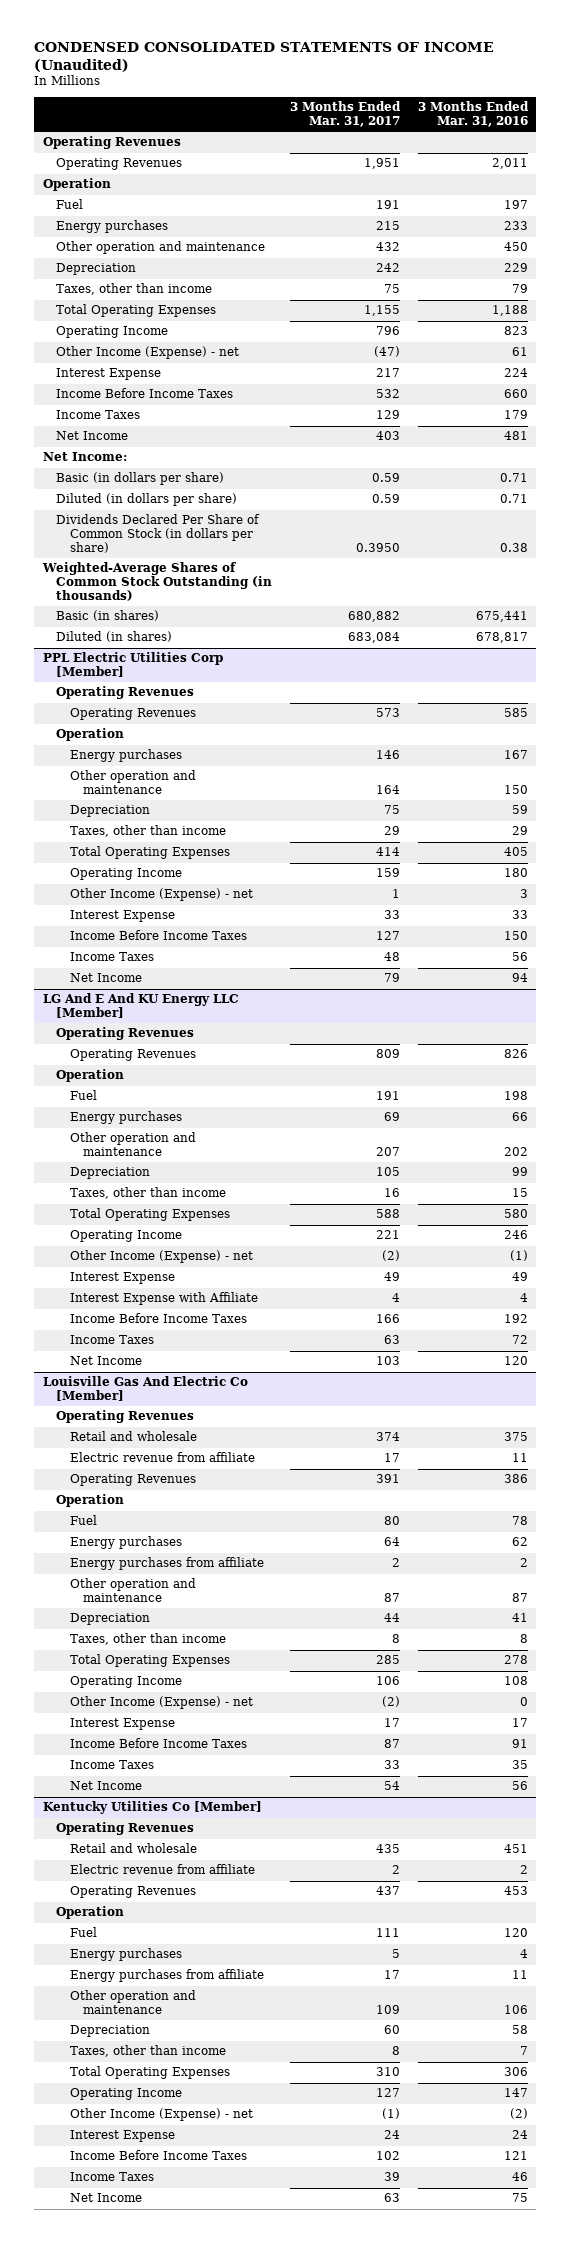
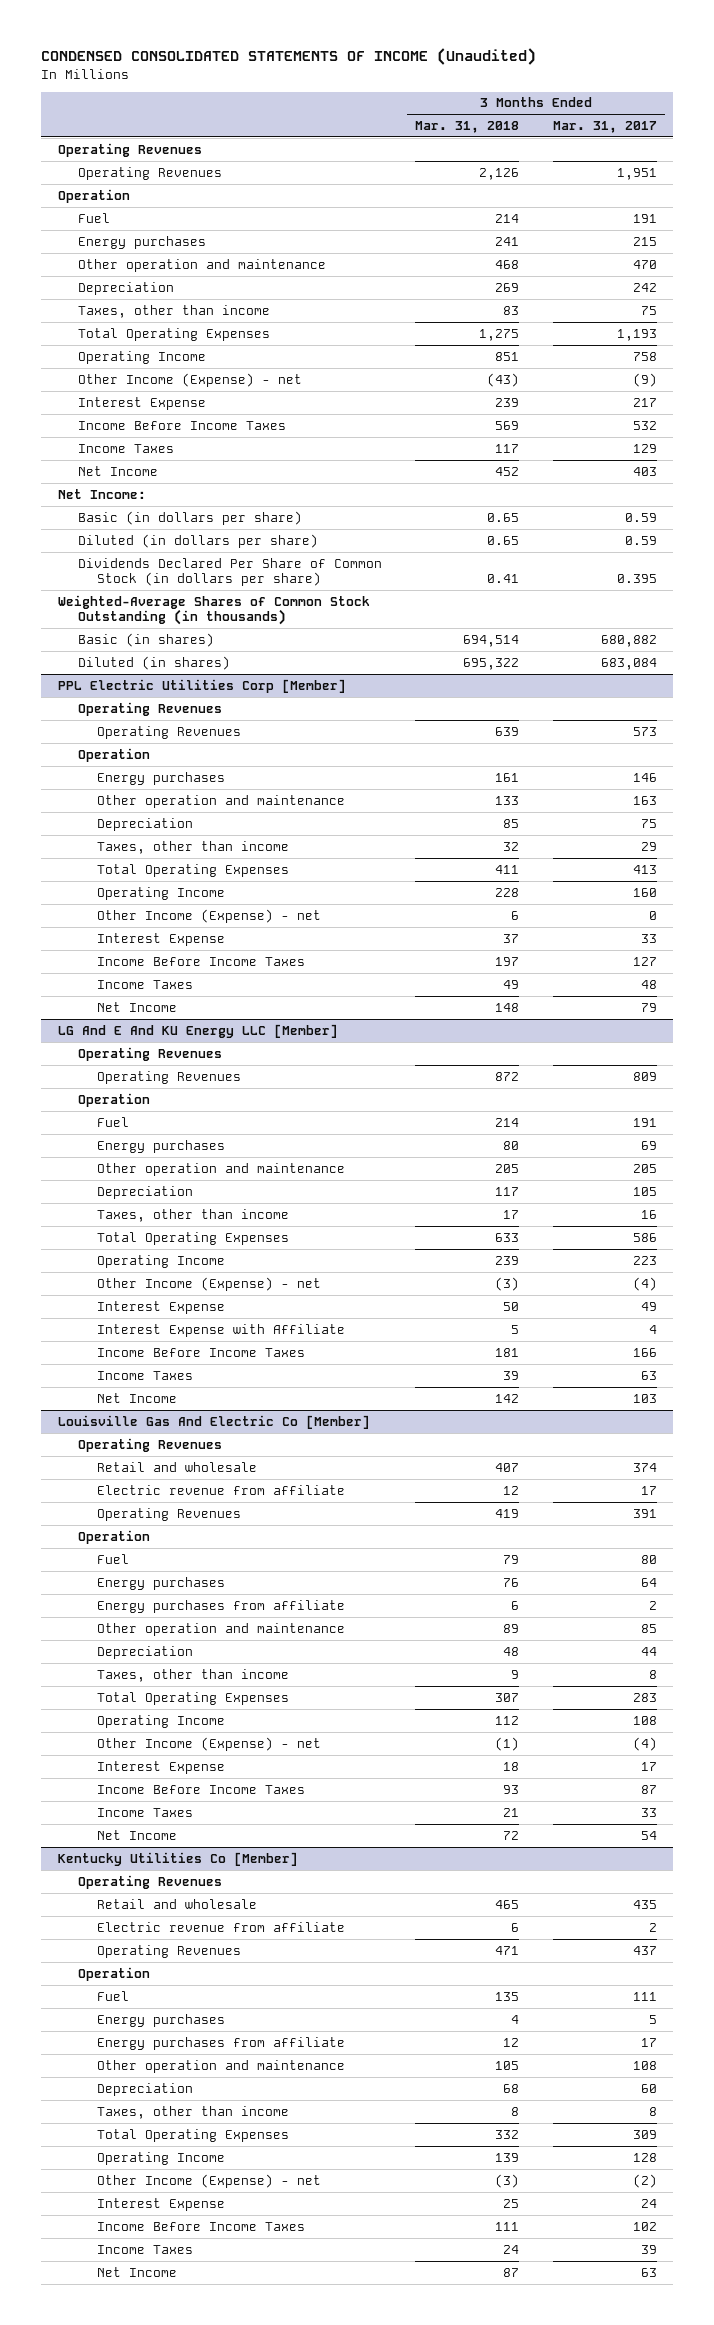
- | 3 Months Ended Mar. 31, 2017 | 3 Months Ended Mar. 31, 2016
+ | 3 Months Ended Mar. 31, 2018 | 3 Months Ended Mar. 31, 2017
- Other operation and maintenance | 432 | 450
+ Other operation and maintenance | 468 | 470
- Total Operating Expenses | 1,155 | 1,188
- Operating Income | 796 | 823
- Other Income (Expense) - net | (47) | 61
+ Total Operating Expenses | 1,275 | 1,193
+ Operating Income | 851 | 758
+ Other Income (Expense) - net | (43) | (9)
- Dividends Declared Per Share of Common Stock (in dollars per share) | 0.3950 | 0.38
+ Dividends Declared Per Share of Common Stock (in dollars per share) | 0.41 | 0.395
@ PPL Electric Utilities Corp [Member]
- Other operation and maintenance | 164 | 150
+ Other operation and maintenance | 133 | 163
- Total Operating Expenses | 414 | 405
- Operating Income | 159 | 180
- Other Income (Expense) - net | 1 | 3
+ Total Operating Expenses | 411 | 413
+ Operating Income | 228 | 160
+ Other Income (Expense) - net | 6 | 0
@ LG And E And KU Energy LLC [Member]
- Other operation and maintenance | 207 | 202
+ Other operation and maintenance | 205 | 205
- Total Operating Expenses | 588 | 580
- Operating Income | 221 | 246
- Other Income (Expense) - net | (2) | (1)
+ Total Operating Expenses | 633 | 586
+ Operating Income | 239 | 223
+ Other Income (Expense) - net | (3) | (4)
@ Louisville Gas And Electric Co [Member]
- Other operation and maintenance | 87 | 87
+ Other operation and maintenance | 89 | 85
- Total Operating Expenses | 285 | 278
- Operating Income | 106 | 108
- Other Income (Expense) - net | (2) | 0
+ Total Operating Expenses | 307 | 283
+ Operating Income | 112 | 108
+ Other Income (Expense) - net | (1) | (4)
@ Kentucky Utilities Co [Member]
- Other operation and maintenance | 109 | 106
+ Other operation and maintenance | 105 | 108
- Total Operating Expenses | 310 | 306
- Operating Income | 127 | 147
- Other Income (Expense) - net | (1) | (2)
+ Total Operating Expenses | 332 | 309
+ Operating Income | 139 | 128
+ Other Income (Expense) - net | (3) | (2)

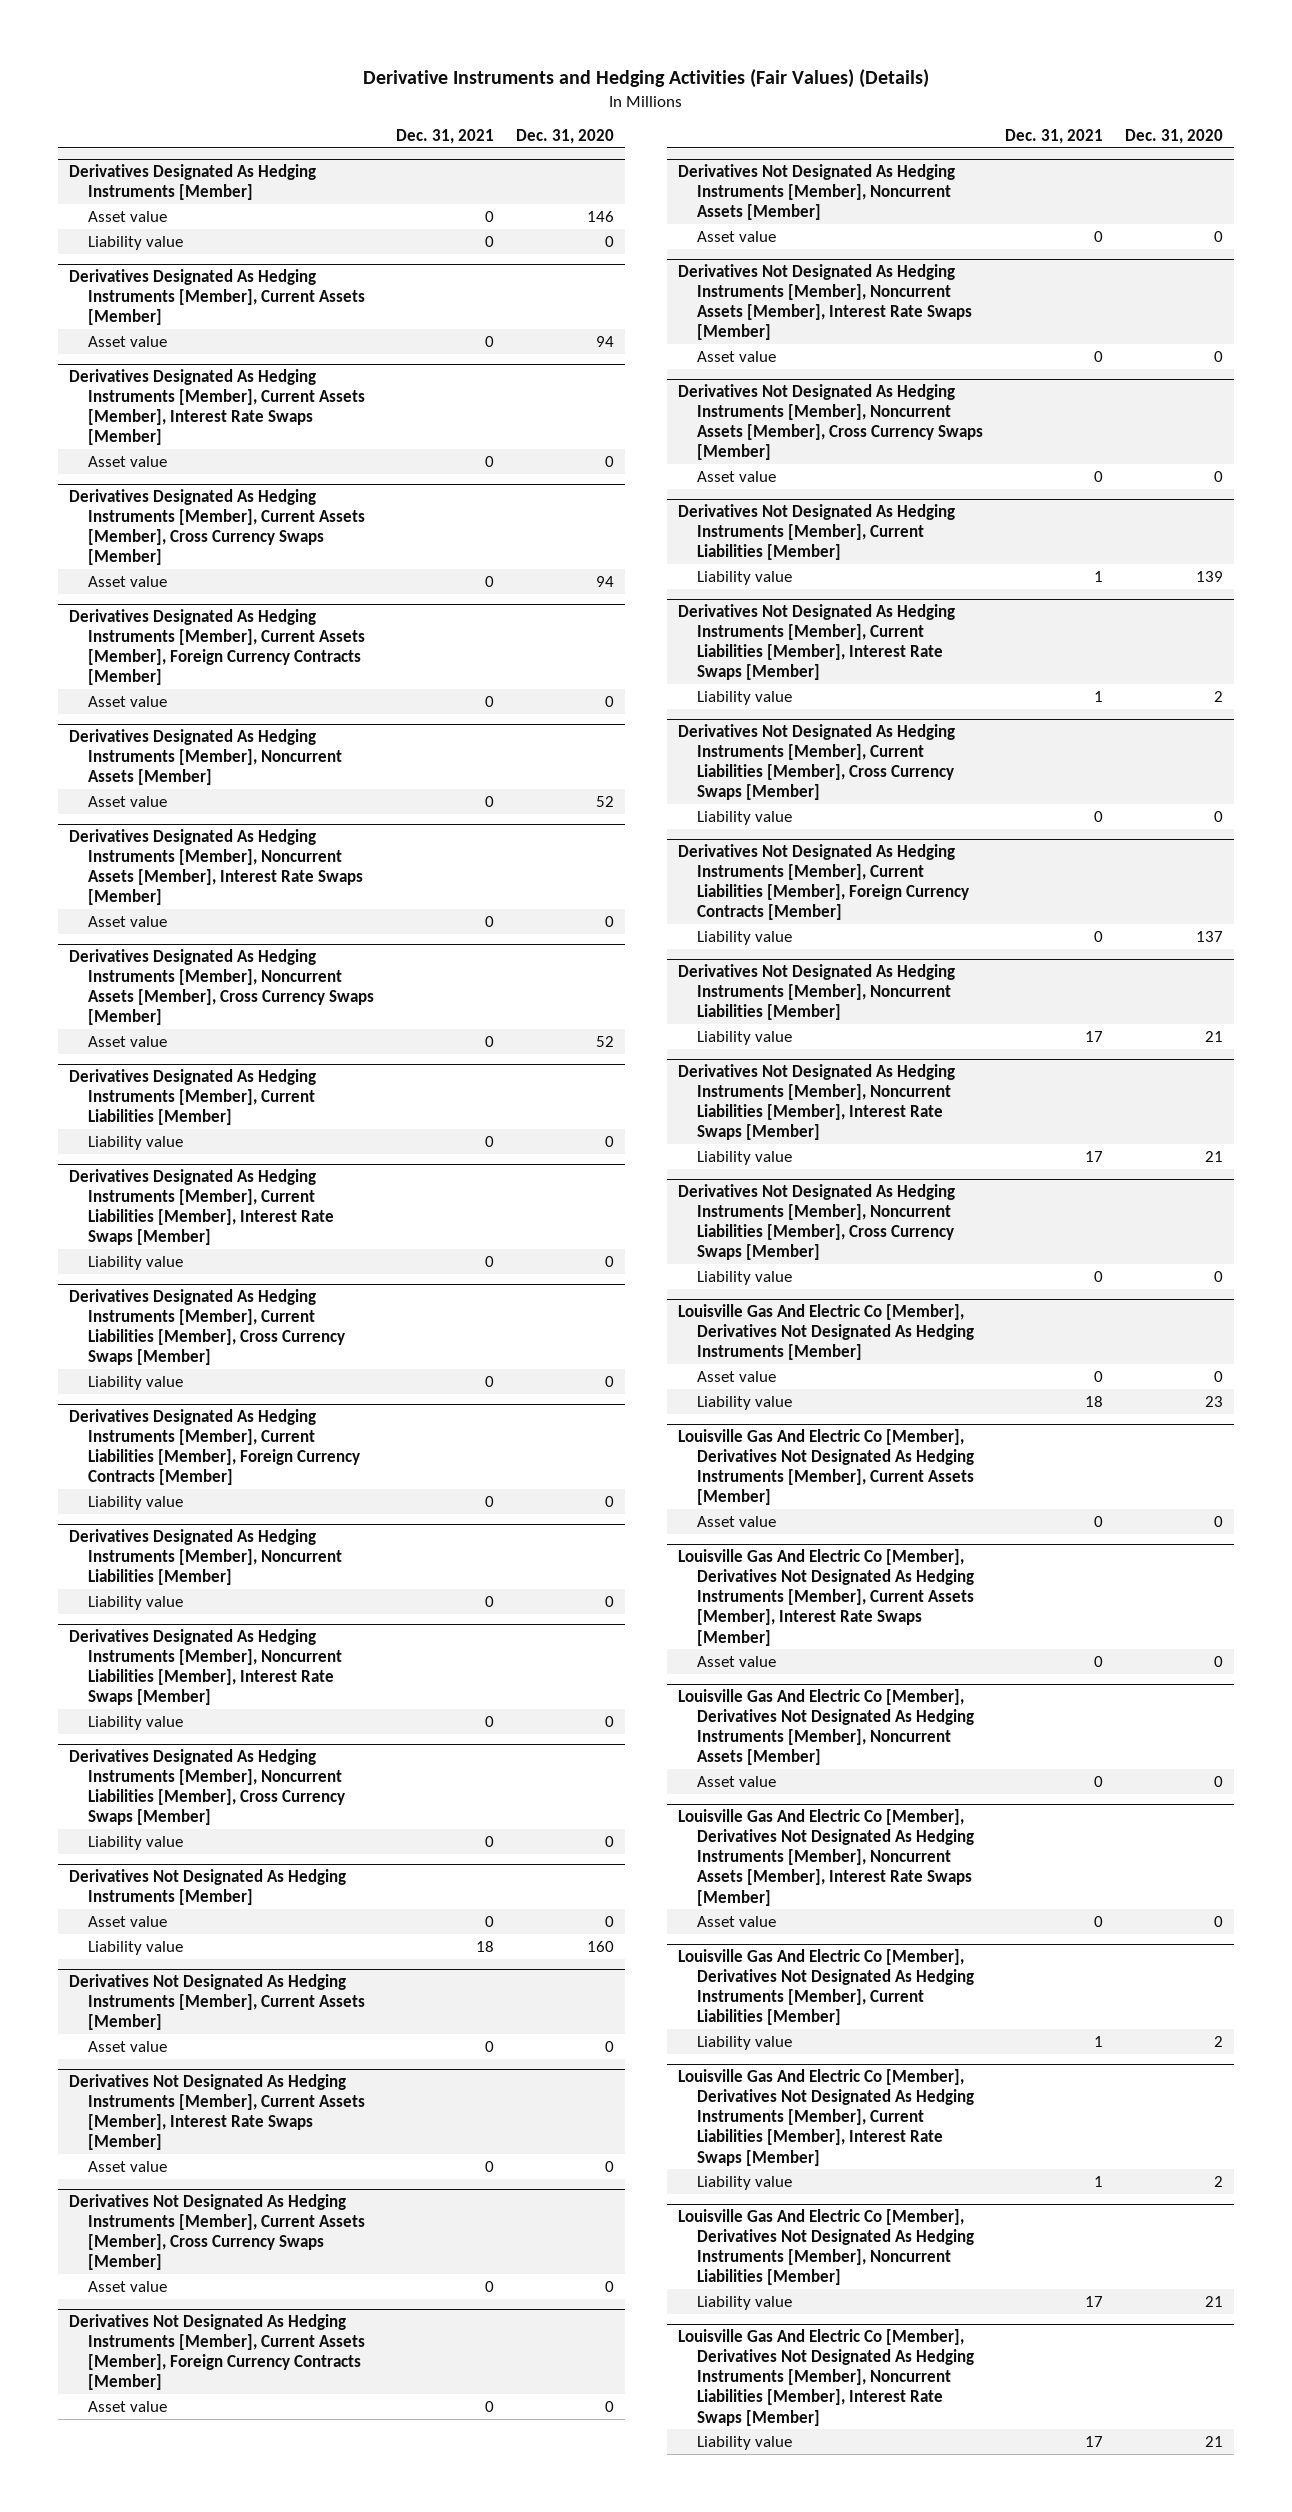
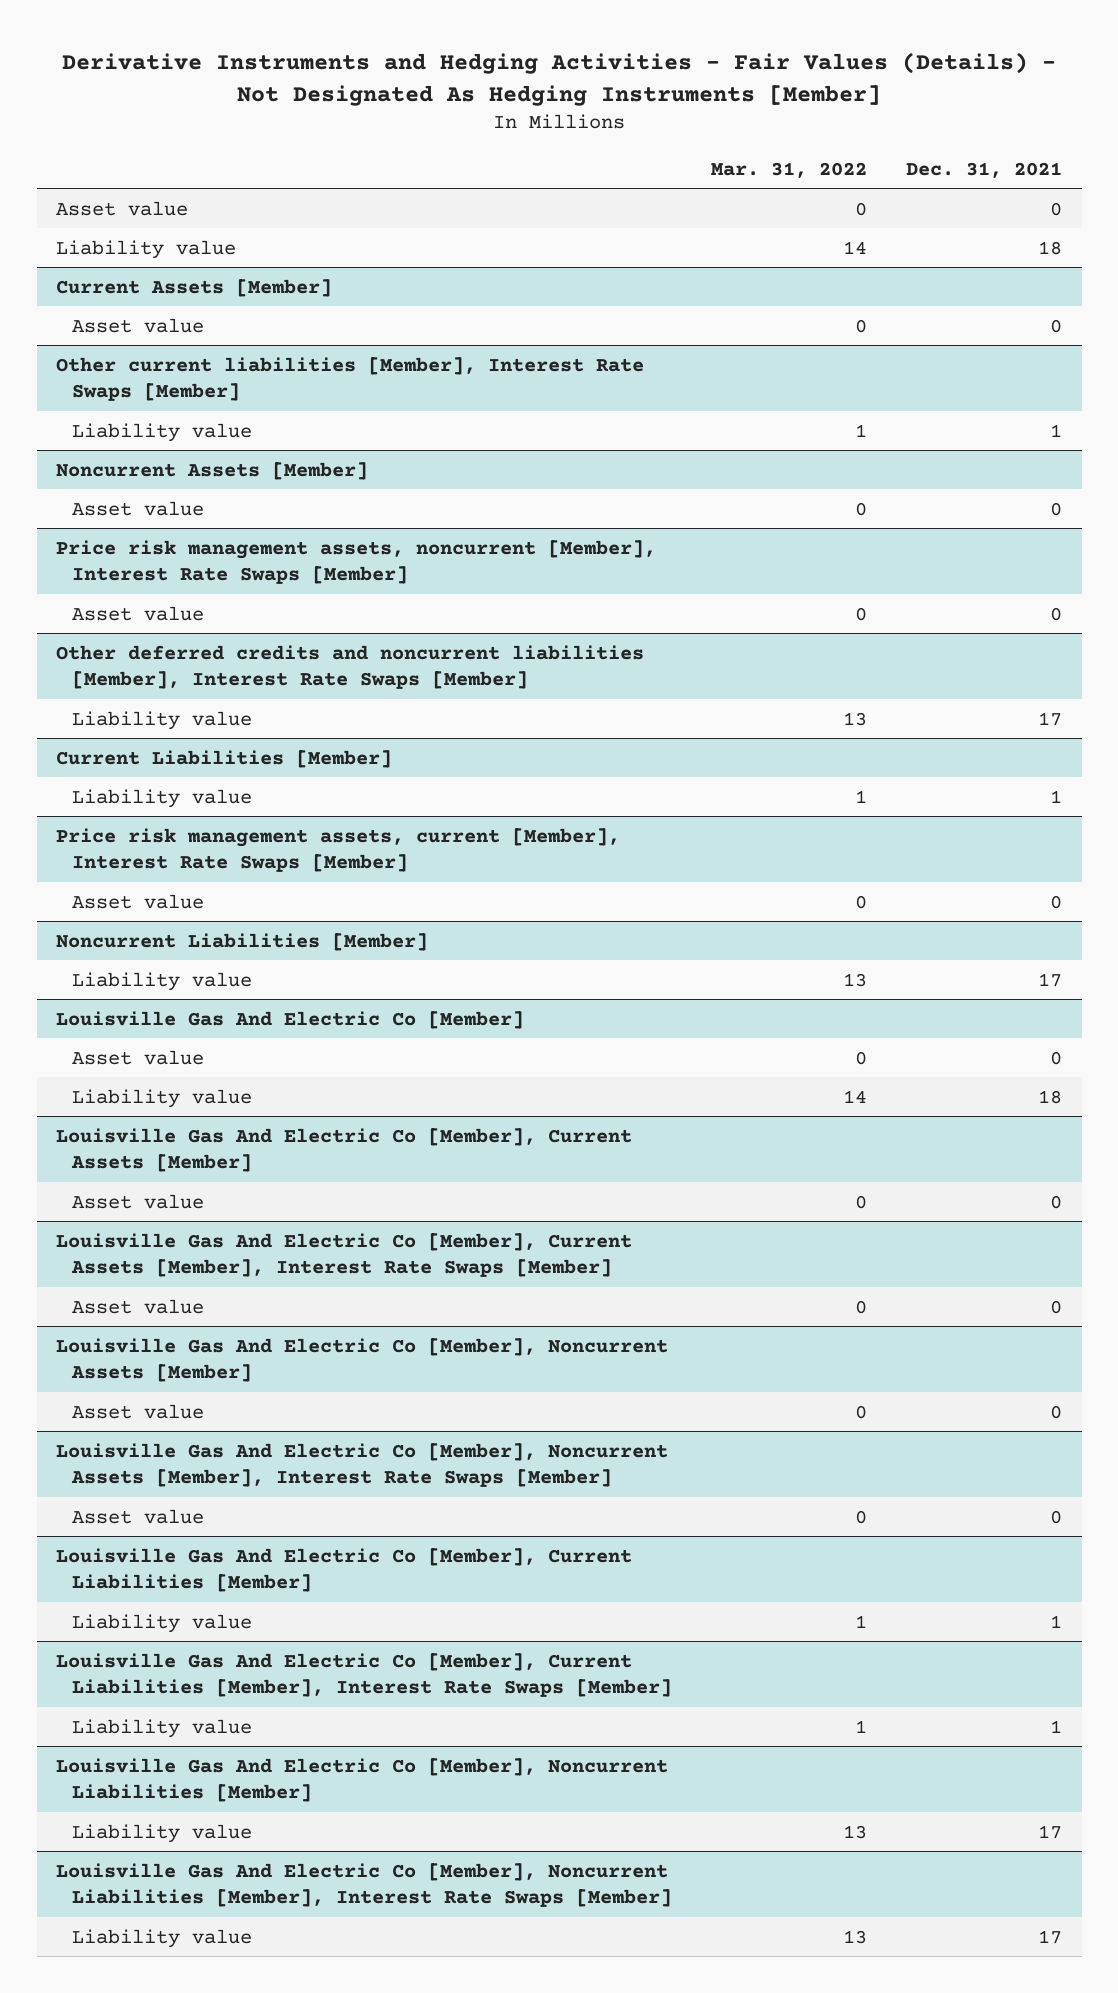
- Derivative Instruments and Hedging Activities (Fair Values) (Details)
+ Derivative Instruments and Hedging Activities - Fair Values (Details) - Not Designated As Hedging Instruments [Member]
- | Dec. 31, 2021 | Dec. 31, 2020
+ | Mar. 31, 2022 | Dec. 31, 2021
- Derivatives Designated As Hedging Instruments [Member]
- Liability value | 0 | 0
- Derivatives Designated As Hedging Instruments [Member], Current Assets [Member]
- Asset value | 0 | 94
- Derivatives Designated As Hedging Instruments [Member], Current Assets [Member], Interest Rate Swaps [Member]
- Asset value | 0 | 0
- Derivatives Designated As Hedging Instruments [Member], Current Assets [Member], Cross Currency Swaps [Member]
- Asset value | 0 | 94
- Derivatives Designated As Hedging Instruments [Member], Current Assets [Member], Foreign Currency Contracts [Member]
- Asset value | 0 | 0
- Derivatives Designated As Hedging Instruments [Member], Noncurrent Assets [Member]
- Asset value | 0 | 52
- Derivatives Designated As Hedging Instruments [Member], Noncurrent Assets [Member], Interest Rate Swaps [Member]
- Asset value | 0 | 0
- Derivatives Designated As Hedging Instruments [Member], Noncurrent Assets [Member], Cross Currency Swaps [Member]
- Asset value | 0 | 52
- Derivatives Designated As Hedging Instruments [Member], Current Liabilities [Member]
- Liability value | 0 | 0
- Derivatives Designated As Hedging Instruments [Member], Current Liabilities [Member], Interest Rate Swaps [Member]
- Liability value | 0 | 0
- Derivatives Designated As Hedging Instruments [Member], Current Liabilities [Member], Cross Currency Swaps [Member]
- Liability value | 0 | 0
- Derivatives Designated As Hedging Instruments [Member], Current Liabilities [Member], Foreign Currency Contracts [Member]
- Liability value | 0 | 0
- Derivatives Designated As Hedging Instruments [Member], Noncurrent Liabilities [Member]
- Liability value | 0 | 0
- Derivatives Designated As Hedging Instruments [Member], Noncurrent Liabilities [Member], Interest Rate Swaps [Member]
- Liability value | 0 | 0
- Derivatives Designated As Hedging Instruments [Member], Noncurrent Liabilities [Member], Cross Currency Swaps [Member]
- Liability value | 0 | 0
- Derivatives Not Designated As Hedging Instruments [Member]
- Asset value | 0 | 0
- Derivatives Not Designated As Hedging Instruments [Member], Current Assets [Member]
- Asset value | 0 | 0
- Derivatives Not Designated As Hedging Instruments [Member], Current Assets [Member], Interest Rate Swaps [Member]
- Asset value | 0 | 0
- Derivatives Not Designated As Hedging Instruments [Member], Current Assets [Member], Cross Currency Swaps [Member]
- Asset value | 0 | 0
- Derivatives Not Designated As Hedging Instruments [Member], Current Assets [Member], Foreign Currency Contracts [Member]
- Asset value | 0 | 0
- Derivatives Not Designated As Hedging Instruments [Member], Noncurrent Assets [Member]
+ Current Assets [Member]
- Derivatives Not Designated As Hedging Instruments [Member], Noncurrent Assets [Member], Interest Rate Swaps [Member]
+ Other current liabilities [Member], Interest Rate Swaps [Member]
+ Liability value | 1 | 1
+ Noncurrent Assets [Member]
- Derivatives Not Designated As Hedging Instruments [Member], Noncurrent Assets [Member], Cross Currency Swaps [Member]
+ Price risk management assets, noncurrent [Member], Interest Rate Swaps [Member]
- Derivatives Not Designated As Hedging Instruments [Member], Current Liabilities [Member]
- Liability value | 1 | 139
- Derivatives Not Designated As Hedging Instruments [Member], Current Liabilities [Member], Interest Rate Swaps [Member]
- Liability value | 1 | 2
- Derivatives Not Designated As Hedging Instruments [Member], Current Liabilities [Member], Cross Currency Swaps [Member]
- Liability value | 0 | 0
- Derivatives Not Designated As Hedging Instruments [Member], Current Liabilities [Member], Foreign Currency Contracts [Member]
- Liability value | 0 | 137
- Derivatives Not Designated As Hedging Instruments [Member], Noncurrent Liabilities [Member]
+ Other deferred credits and noncurrent liabilities [Member], Interest Rate Swaps [Member]
- Derivatives Not Designated As Hedging Instruments [Member], Noncurrent Liabilities [Member], Interest Rate Swaps [Member]
+ Current Liabilities [Member]
+ Liability value | 1 | 1
+ Price risk management assets, current [Member], Interest Rate Swaps [Member]
+ Asset value | 0 | 0
+ Noncurrent Liabilities [Member]
- Derivatives Not Designated As Hedging Instruments [Member], Noncurrent Liabilities [Member], Cross Currency Swaps [Member]
- Liability value | 0 | 0
- Louisville Gas And Electric Co [Member], Derivatives Not Designated As Hedging Instruments [Member]
+ Louisville Gas And Electric Co [Member]
- Louisville Gas And Electric Co [Member], Derivatives Not Designated As Hedging Instruments [Member], Current Assets [Member]
+ Louisville Gas And Electric Co [Member], Current Assets [Member]
- Louisville Gas And Electric Co [Member], Derivatives Not Designated As Hedging Instruments [Member], Current Assets [Member], Interest Rate Swaps [Member]
+ Louisville Gas And Electric Co [Member], Current Assets [Member], Interest Rate Swaps [Member]
- Louisville Gas And Electric Co [Member], Derivatives Not Designated As Hedging Instruments [Member], Noncurrent Assets [Member]
+ Louisville Gas And Electric Co [Member], Noncurrent Assets [Member]
- Louisville Gas And Electric Co [Member], Derivatives Not Designated As Hedging Instruments [Member], Noncurrent Assets [Member], Interest Rate Swaps [Member]
+ Louisville Gas And Electric Co [Member], Noncurrent Assets [Member], Interest Rate Swaps [Member]
- Louisville Gas And Electric Co [Member], Derivatives Not Designated As Hedging Instruments [Member], Current Liabilities [Member]
+ Louisville Gas And Electric Co [Member], Current Liabilities [Member]
- Louisville Gas And Electric Co [Member], Derivatives Not Designated As Hedging Instruments [Member], Current Liabilities [Member], Interest Rate Swaps [Member]
+ Louisville Gas And Electric Co [Member], Current Liabilities [Member], Interest Rate Swaps [Member]
- Louisville Gas And Electric Co [Member], Derivatives Not Designated As Hedging Instruments [Member], Noncurrent Liabilities [Member]
+ Louisville Gas And Electric Co [Member], Noncurrent Liabilities [Member]
- Louisville Gas And Electric Co [Member], Derivatives Not Designated As Hedging Instruments [Member], Noncurrent Liabilities [Member], Interest Rate Swaps [Member]
+ Louisville Gas And Electric Co [Member], Noncurrent Liabilities [Member], Interest Rate Swaps [Member]

